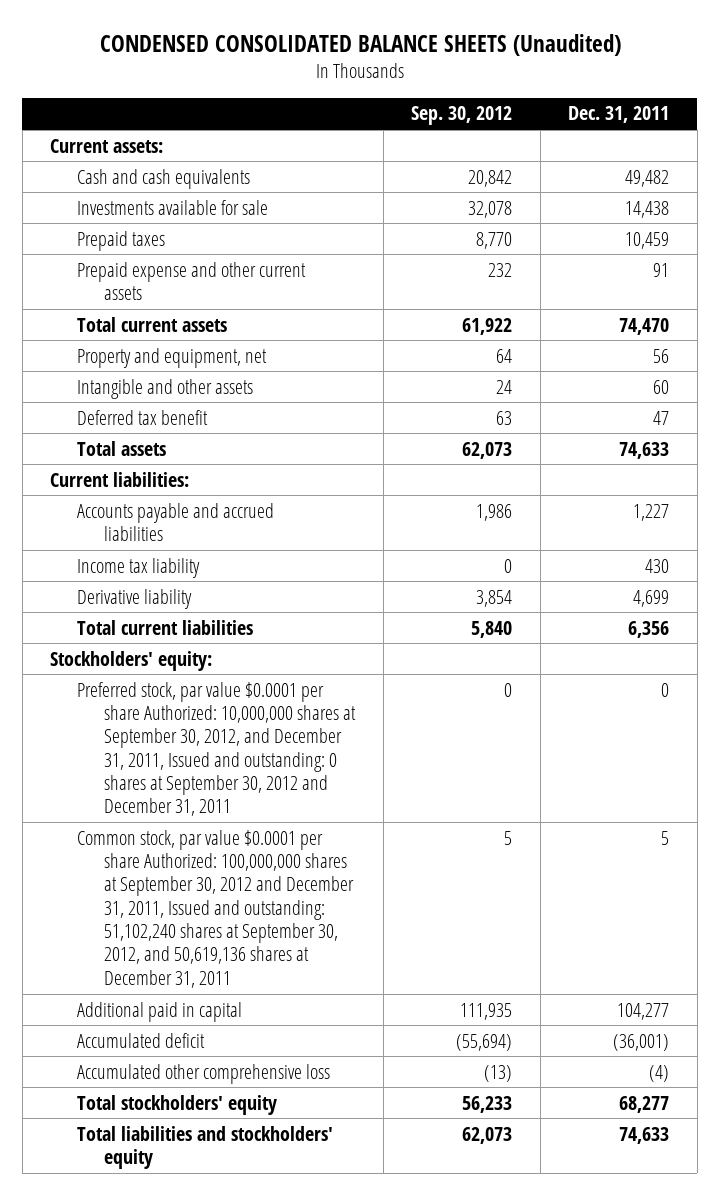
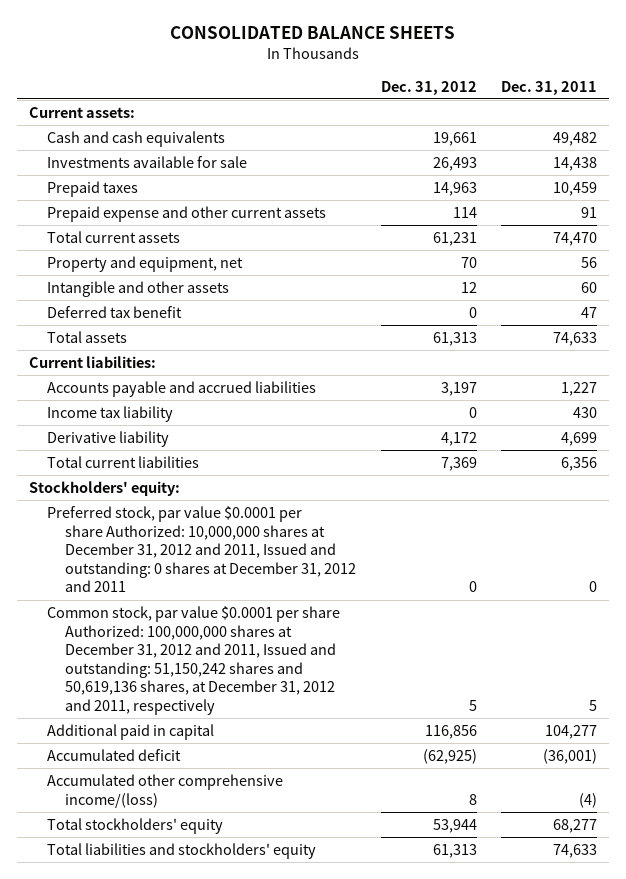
- CONDENSED CONSOLIDATED BALANCE SHEETS (Unaudited)
+ CONSOLIDATED BALANCE SHEETS
- | Sep. 30, 2012 | Dec. 31, 2011
+ | Dec. 31, 2012 | Dec. 31, 2011
- Preferred stock, par value $0.0001 per share Authorized: 10,000,000 shares at September 30, 2012, and December 31, 2011, Issued and outstanding: 0 shares at September 30, 2012 and December 31, 2011 | 0 | 0
- Common stock, par value $0.0001 per share Authorized: 100,000,000 shares at September 30, 2012 and December 31, 2011, Issued and outstanding: 51,102,240 shares at September 30, 2012, and 50,619,136 shares at December 31, 2011 | 5 | 5
+ Preferred stock, par value $0.0001 per share Authorized: 10,000,000 shares at December 31, 2012 and 2011, Issued and outstanding: 0 shares at December 31, 2012 and 2011 | 0 | 0
+ Common stock, par value $0.0001 per share Authorized: 100,000,000 shares at December 31, 2012 and 2011, Issued and outstanding: 51,150,242 shares and 50,619,136 shares, at December 31, 2012 and 2011, respectively | 5 | 5
- Accumulated other comprehensive loss | (13) | (4)
+ Accumulated other comprehensive income/(loss) | 8 | (4)

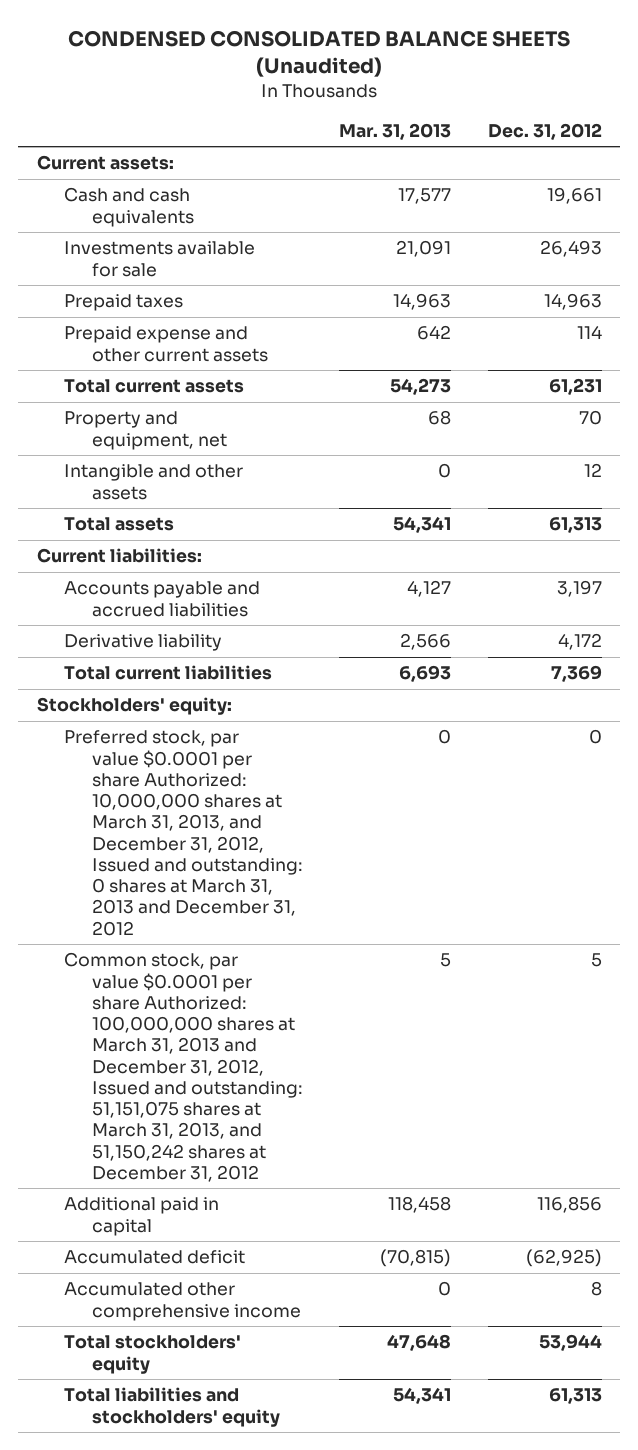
- CONSOLIDATED BALANCE SHEETS
+ CONDENSED CONSOLIDATED BALANCE SHEETS (Unaudited)
- | Dec. 31, 2012 | Dec. 31, 2011
+ | Mar. 31, 2013 | Dec. 31, 2012
- Deferred tax benefit | 0 | 47
- Income tax liability | 0 | 430
- Preferred stock, par value $0.0001 per share Authorized: 10,000,000 shares at December 31, 2012 and 2011, Issued and outstanding: 0 shares at December 31, 2012 and 2011 | 0 | 0
- Common stock, par value $0.0001 per share Authorized: 100,000,000 shares at December 31, 2012 and 2011, Issued and outstanding: 51,150,242 shares and 50,619,136 shares, at December 31, 2012 and 2011, respectively | 5 | 5
+ Preferred stock, par value $0.0001 per share Authorized: 10,000,000 shares at March 31, 2013, and December 31, 2012, Issued and outstanding: 0 shares at March 31, 2013 and December 31, 2012 | 0 | 0
+ Common stock, par value $0.0001 per share Authorized: 100,000,000 shares at March 31, 2013 and December 31, 2012, Issued and outstanding: 51,151,075 shares at March 31, 2013, and 51,150,242 shares at December 31, 2012 | 5 | 5
- Accumulated other comprehensive income/(loss) | 8 | (4)
+ Accumulated other comprehensive income | 0 | 8

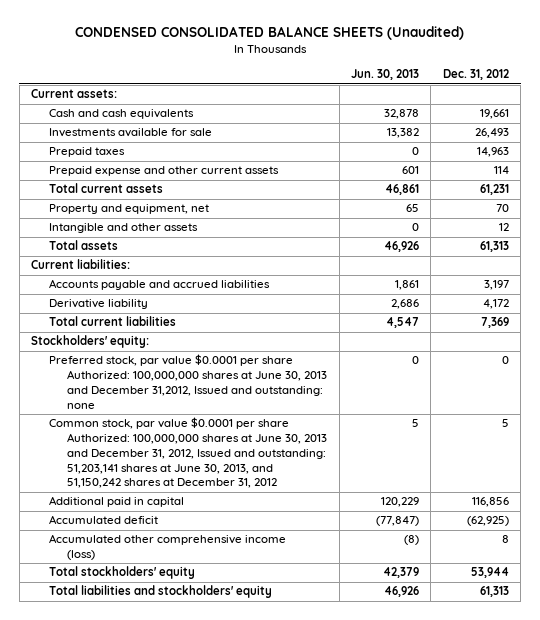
- | Mar. 31, 2013 | Dec. 31, 2012
+ | Jun. 30, 2013 | Dec. 31, 2012
- Preferred stock, par value $0.0001 per share Authorized: 10,000,000 shares at March 31, 2013, and December 31, 2012, Issued and outstanding: 0 shares at March 31, 2013 and December 31, 2012 | 0 | 0
- Common stock, par value $0.0001 per share Authorized: 100,000,000 shares at March 31, 2013 and December 31, 2012, Issued and outstanding: 51,151,075 shares at March 31, 2013, and 51,150,242 shares at December 31, 2012 | 5 | 5
+ Preferred stock, par value $0.0001 per share Authorized: 100,000,000 shares at June 30, 2013 and December 31,2012, Issued and outstanding: none | 0 | 0
+ Common stock, par value $0.0001 per share Authorized: 100,000,000 shares at June 30, 2013 and December 31, 2012, Issued and outstanding: 51,203,141 shares at June 30, 2013, and 51,150,242 shares at December 31, 2012 | 5 | 5
- Accumulated other comprehensive income | 0 | 8
+ Accumulated other comprehensive income (loss) | (8) | 8

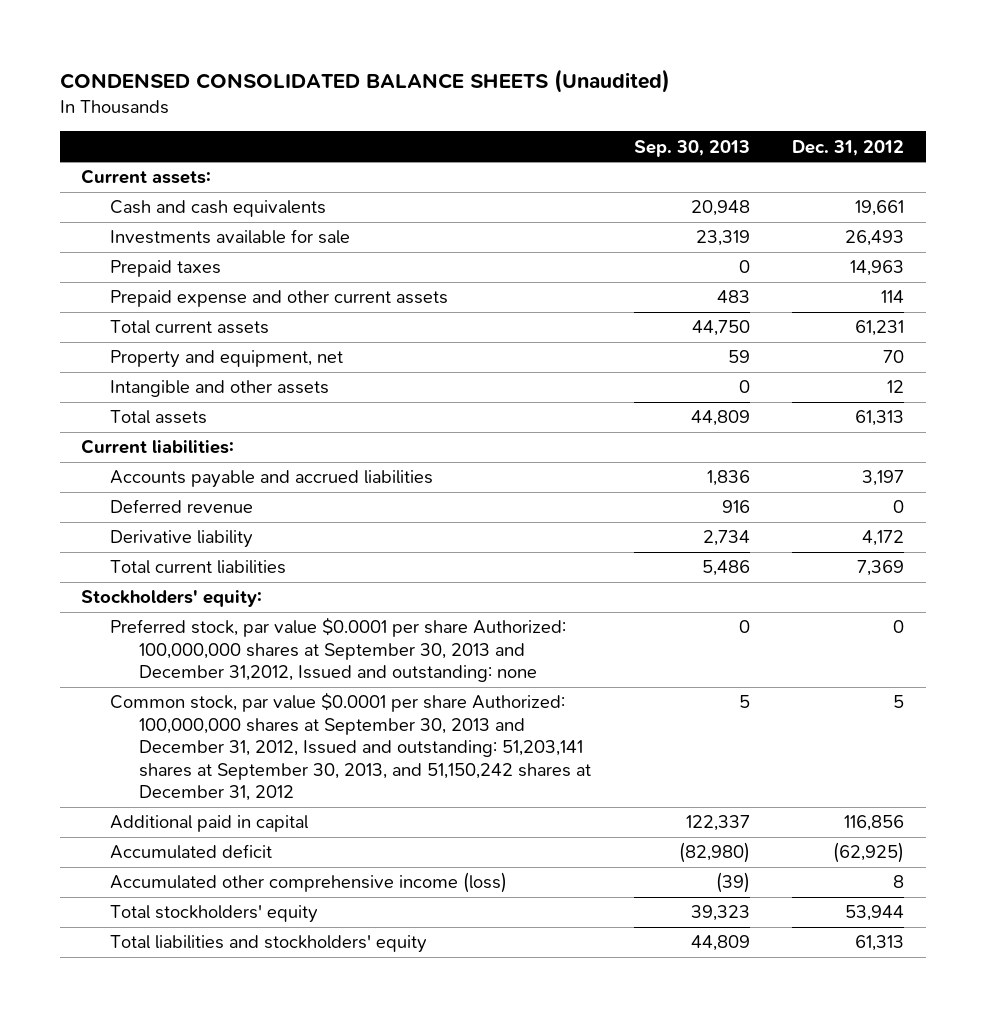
- | Jun. 30, 2013 | Dec. 31, 2012
+ | Sep. 30, 2013 | Dec. 31, 2012
+ Deferred revenue | 916 | 0
- Preferred stock, par value $0.0001 per share Authorized: 100,000,000 shares at June 30, 2013 and December 31,2012, Issued and outstanding: none | 0 | 0
- Common stock, par value $0.0001 per share Authorized: 100,000,000 shares at June 30, 2013 and December 31, 2012, Issued and outstanding: 51,203,141 shares at June 30, 2013, and 51,150,242 shares at December 31, 2012 | 5 | 5
+ Preferred stock, par value $0.0001 per share Authorized: 100,000,000 shares at September 30, 2013 and December 31,2012, Issued and outstanding: none | 0 | 0
+ Common stock, par value $0.0001 per share Authorized: 100,000,000 shares at September 30, 2013 and December 31, 2012, Issued and outstanding: 51,203,141 shares at September 30, 2013, and 51,150,242 shares at December 31, 2012 | 5 | 5

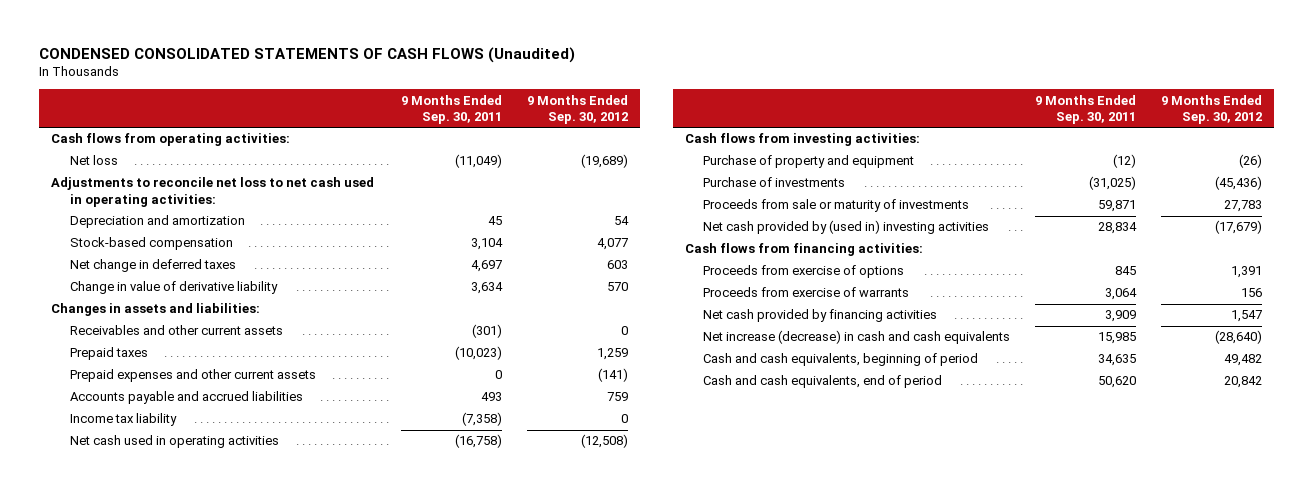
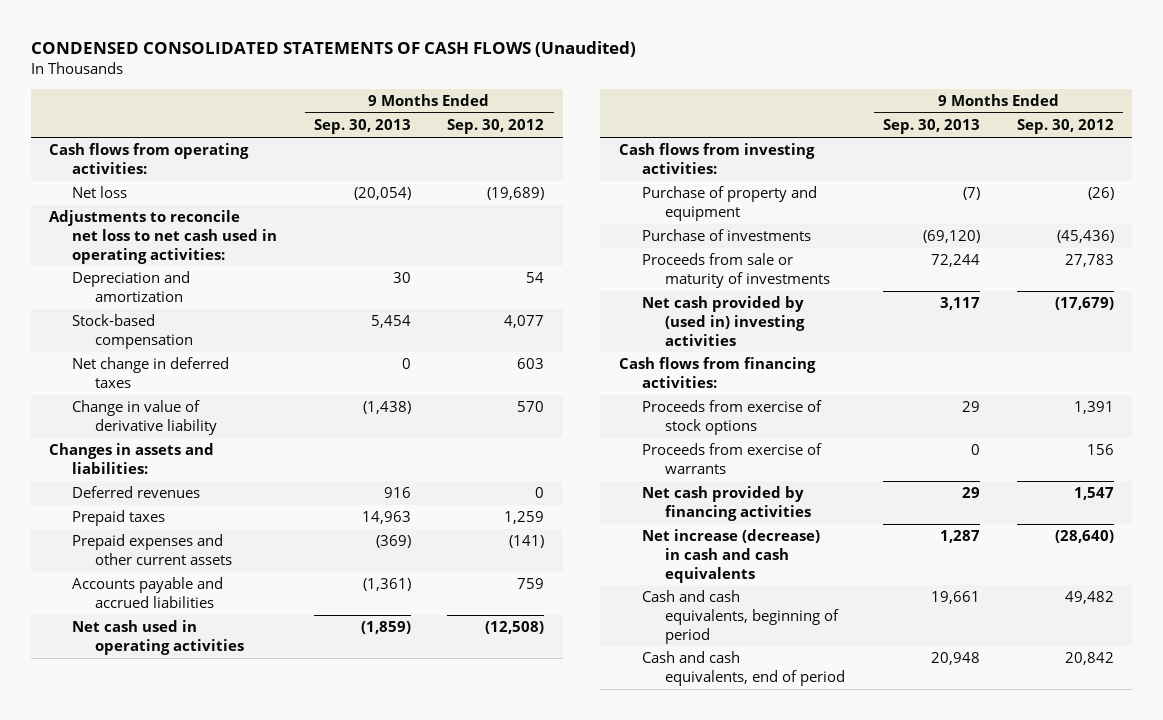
- | 9 Months Ended Sep. 30, 2011 | 9 Months Ended Sep. 30, 2012
+ | 9 Months Ended Sep. 30, 2013 | 9 Months Ended Sep. 30, 2012
- Receivables and other current assets | (301) | 0
+ Deferred revenues | 916 | 0
- Income tax liability | (7,358) | 0
- Proceeds from exercise of options | 845 | 1,391
+ Proceeds from exercise of stock options | 29 | 1,391

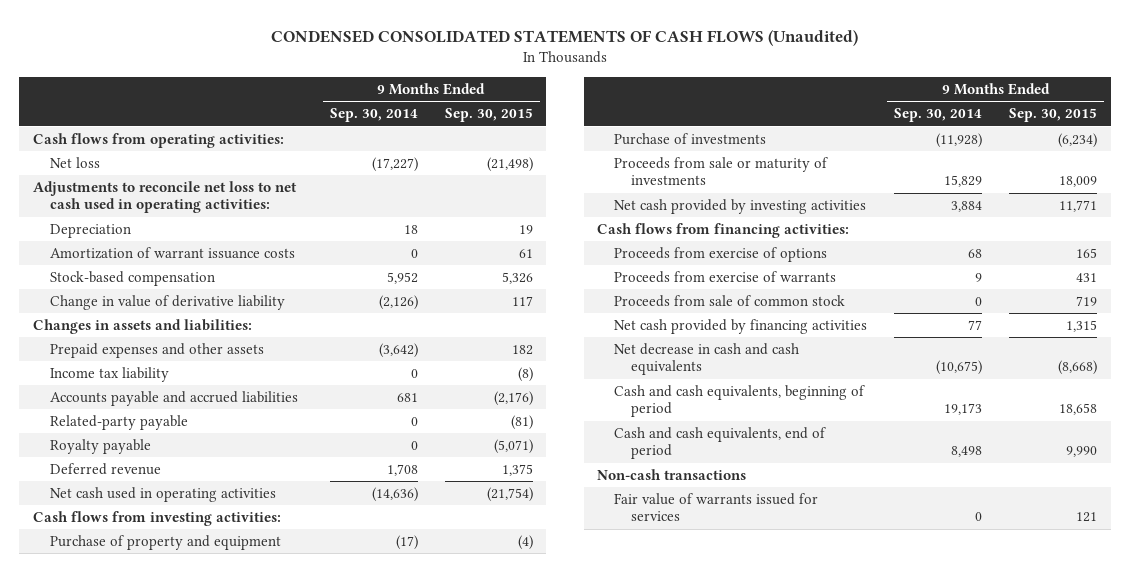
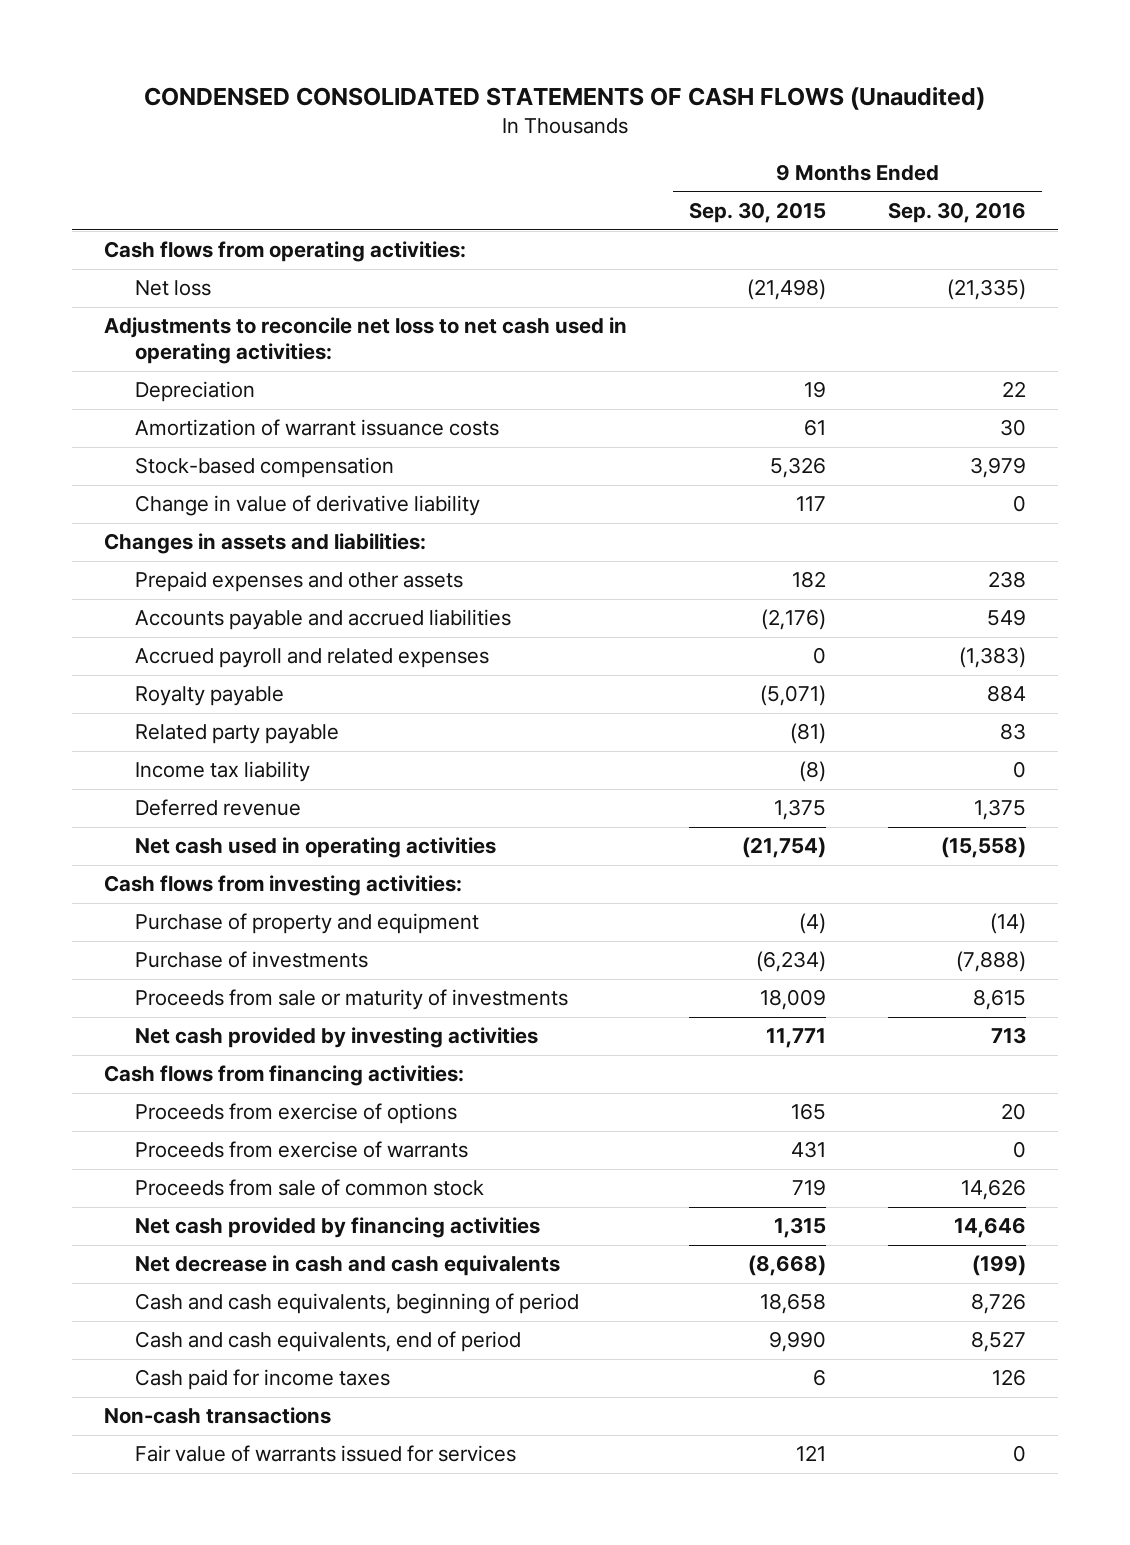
- | 9 Months Ended Sep. 30, 2014 | 9 Months Ended Sep. 30, 2015
+ | 9 Months Ended Sep. 30, 2015 | 9 Months Ended Sep. 30, 2016
- Related-party payable | 0 | (81)
+ Accrued payroll and related expenses | 0 | (1,383)
+ Related party payable | (81) | 83
moved down: Income tax liability | (8) | 0
+ Cash paid for income taxes | 6 | 126

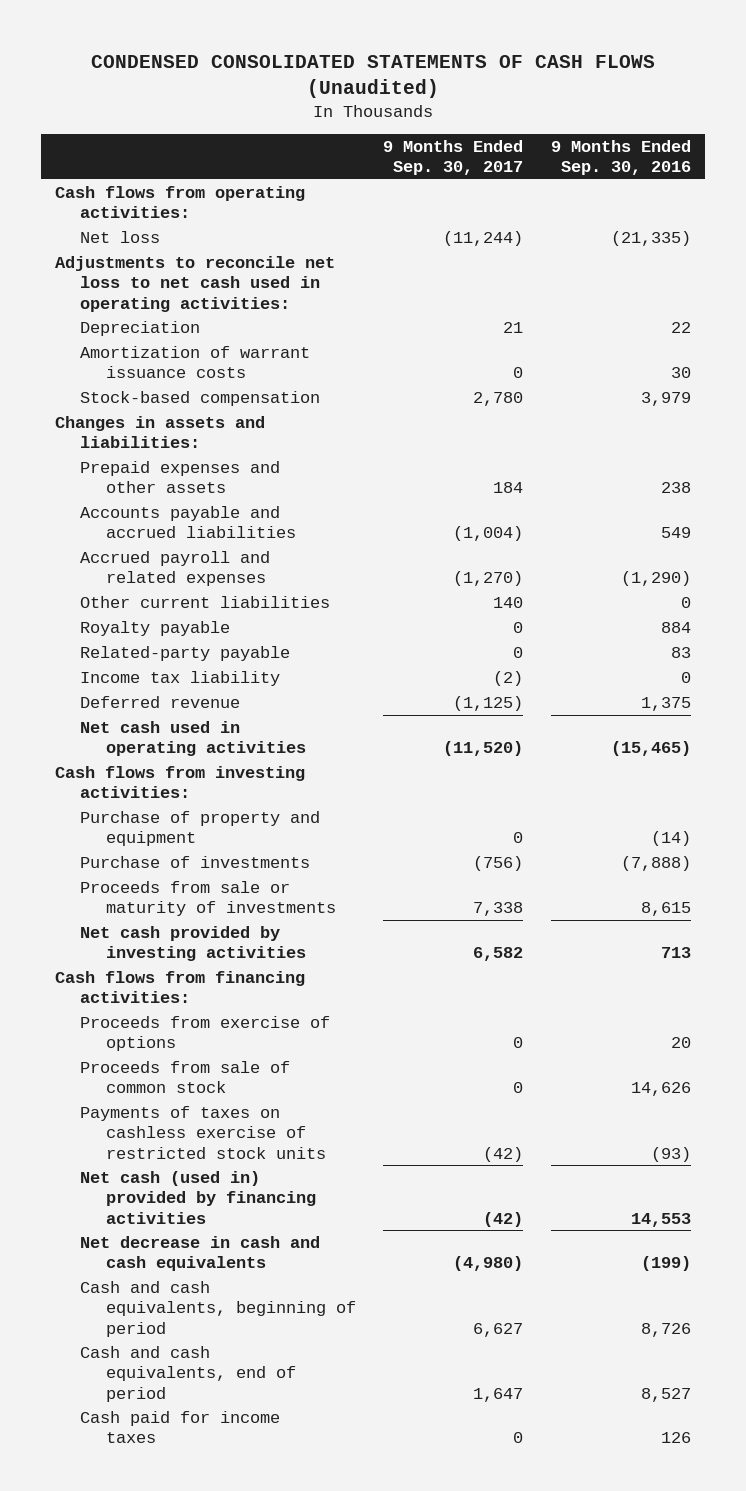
- | 9 Months Ended Sep. 30, 2015 | 9 Months Ended Sep. 30, 2016
+ | 9 Months Ended Sep. 30, 2017 | 9 Months Ended Sep. 30, 2016
- Change in value of derivative liability | 117 | 0
- Accrued payroll and related expenses | 0 | (1,383)
+ Accrued payroll and related expenses | (1,270) | (1,290)
+ Other current liabilities | 140 | 0
- Related party payable | (81) | 83
+ Related-party payable | 0 | 83
- Net cash used in operating activities | (21,754) | (15,558)
+ Net cash used in operating activities | (11,520) | (15,465)
- Proceeds from exercise of warrants | 431 | 0
- Net cash provided by financing activities | 1,315 | 14,646
+ Payments of taxes on cashless exercise of restricted stock units | (42) | (93)
+ Net cash (used in) provided by financing activities | (42) | 14,553
- Non-cash transactions
- Fair value of warrants issued for services | 121 | 0

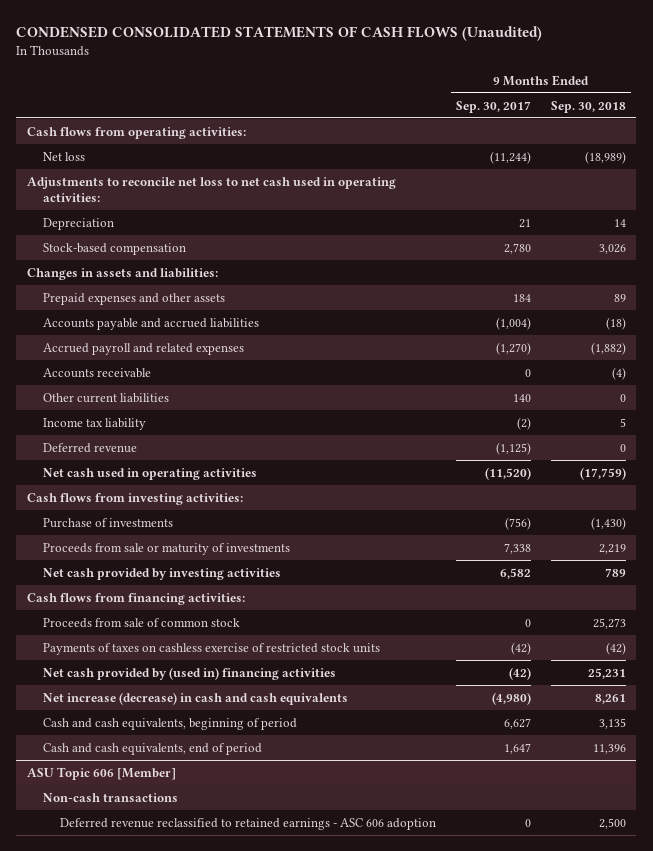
- | 9 Months Ended Sep. 30, 2017 | 9 Months Ended Sep. 30, 2016
+ | 9 Months Ended Sep. 30, 2017 | 9 Months Ended Sep. 30, 2018
- Amortization of warrant issuance costs | 0 | 30
+ Accounts receivable | 0 | (4)
- Royalty payable | 0 | 884
- Related-party payable | 0 | 83
- Purchase of property and equipment | 0 | (14)
- Proceeds from exercise of options | 0 | 20
- Net cash (used in) provided by financing activities | (42) | 14,553
- Net decrease in cash and cash equivalents | (4,980) | (199)
+ Net cash provided by (used in) financing activities | (42) | 25,231
+ Net increase (decrease) in cash and cash equivalents | (4,980) | 8,261
- Cash paid for income taxes | 0 | 126
+ ASU Topic 606 [Member]
+ Non-cash transactions
+ Deferred revenue reclassified to retained earnings - ASC 606 adoption | 0 | 2,500

